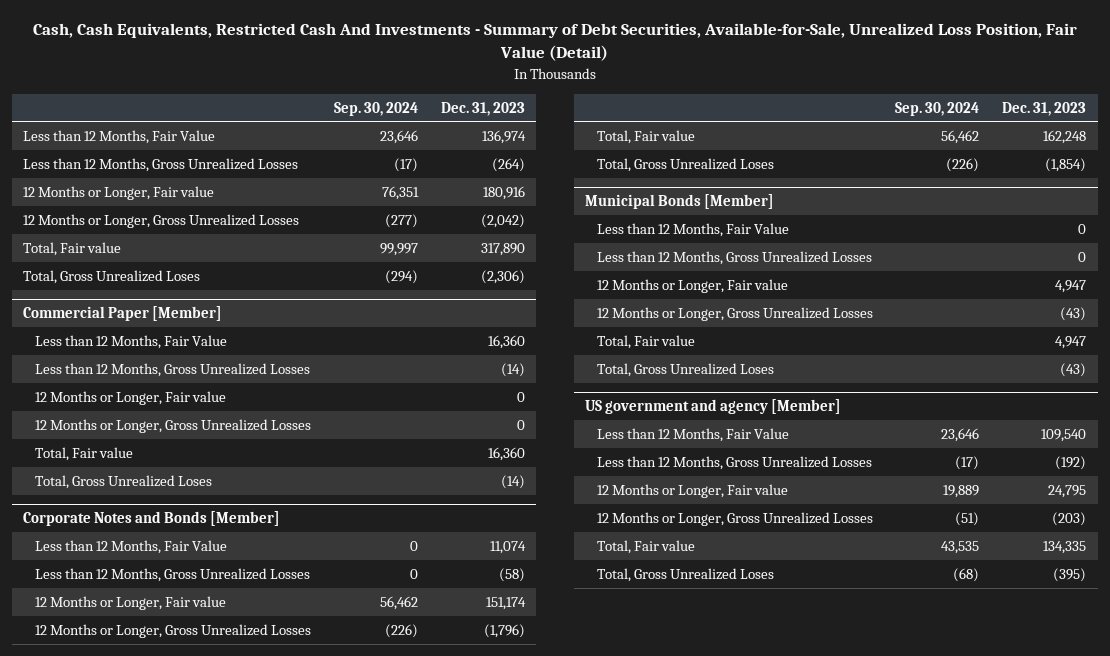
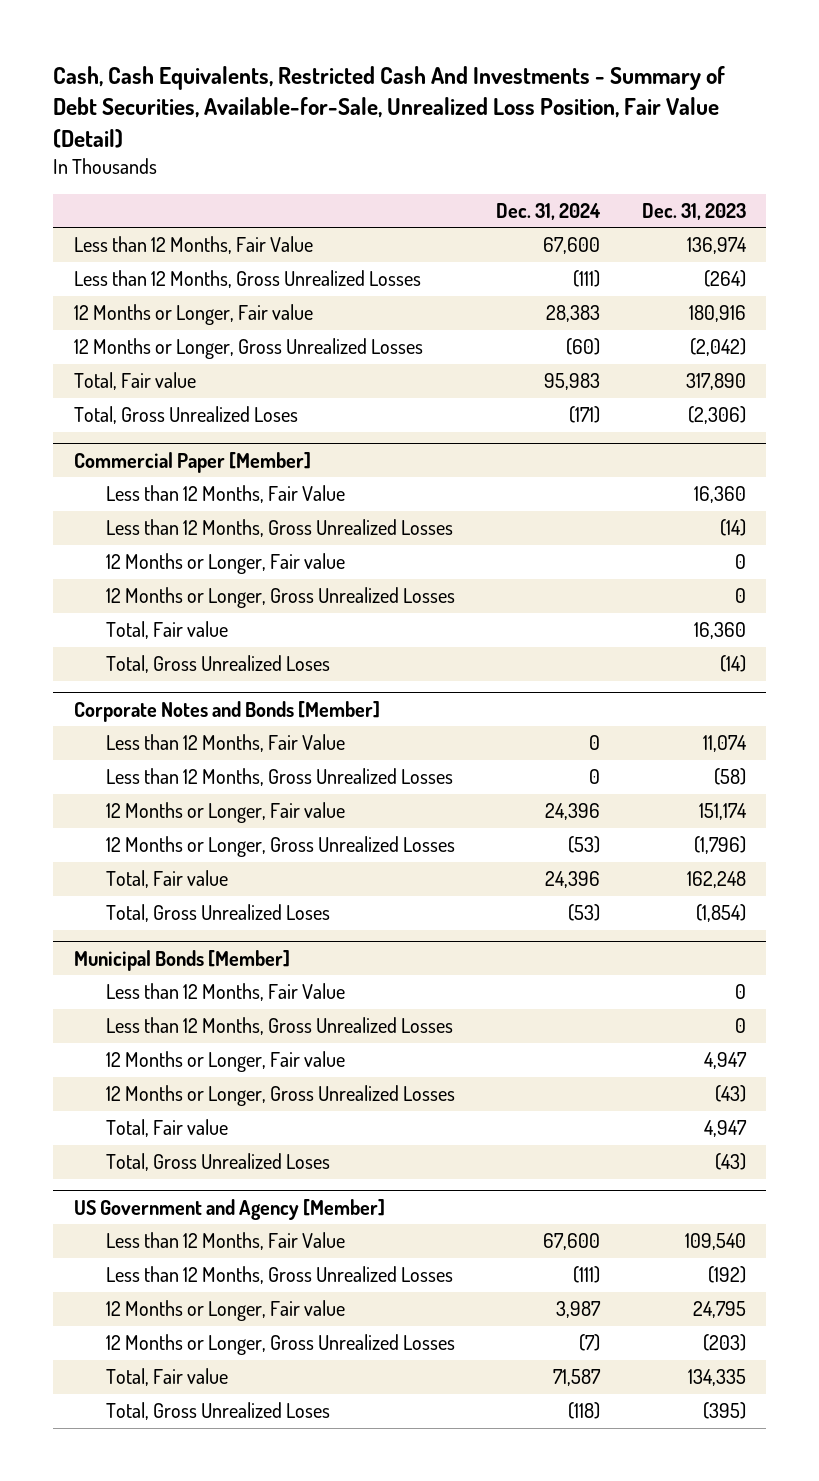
- | Sep. 30, 2024 | Dec. 31, 2023
+ | Dec. 31, 2024 | Dec. 31, 2023
- US government and agency [Member]
+ US Government and Agency [Member]

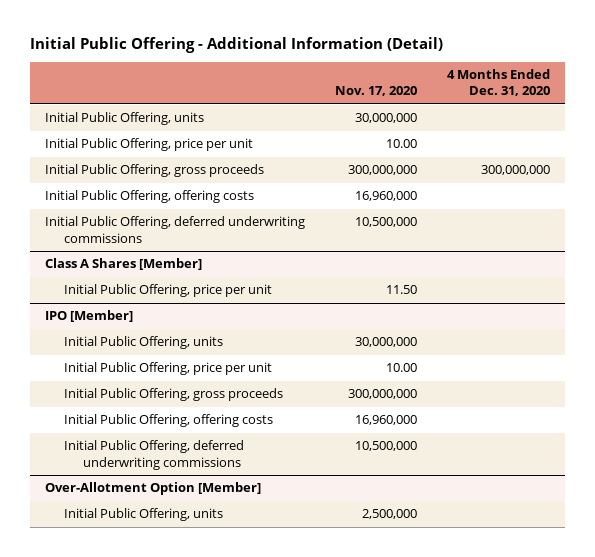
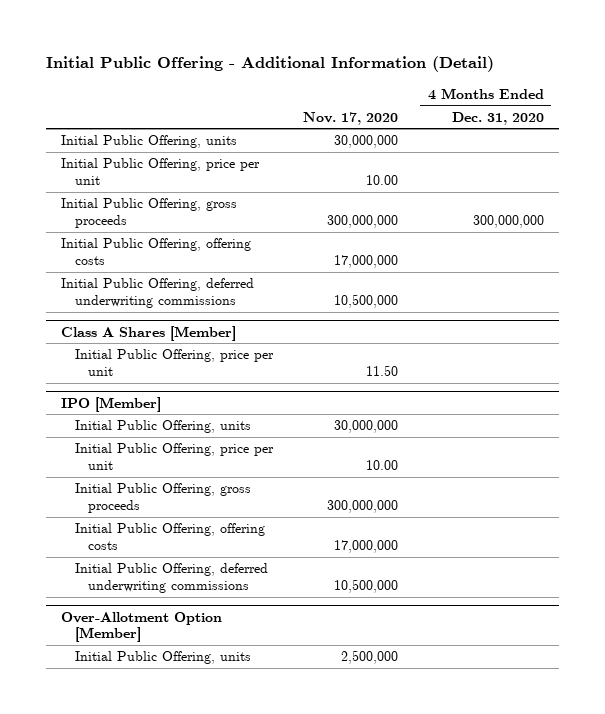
- Initial Public Offering, offering costs | 16,960,000 |
+ Initial Public Offering, offering costs | 17,000,000 |
@ IPO [Member]
- Initial Public Offering, offering costs | 16,960,000 |
+ Initial Public Offering, offering costs | 17,000,000 |

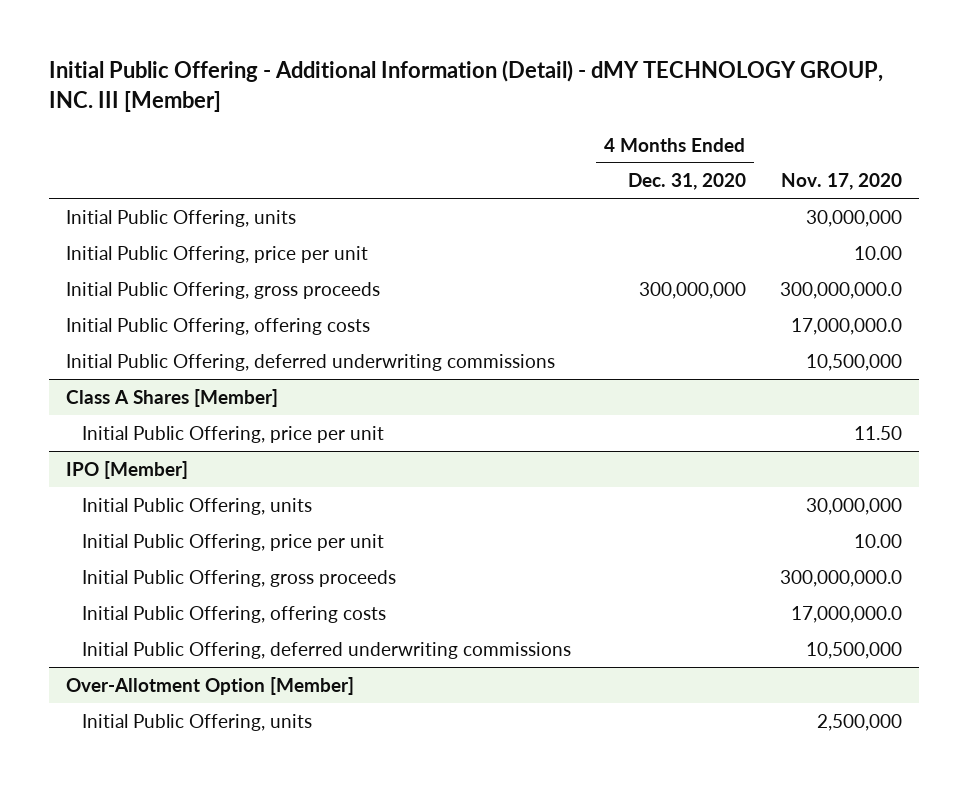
- Initial Public Offering - Additional Information (Detail)
+ Initial Public Offering - Additional Information (Detail) - dMY TECHNOLOGY GROUP, INC. III [Member]
- | Nov. 17, 2020 | 4 Months Ended Dec. 31, 2020
+ | 4 Months Ended Dec. 31, 2020 | Nov. 17, 2020
- Initial Public Offering, gross proceeds | 300,000,000 | 300,000,000
- Initial Public Offering, offering costs | 17,000,000 |
+ Initial Public Offering, gross proceeds | 300,000,000 | 300,000,000.0
+ Initial Public Offering, offering costs | | 17,000,000.0
@ IPO [Member]
- Initial Public Offering, gross proceeds | 300,000,000 |
- Initial Public Offering, offering costs | 17,000,000 |
+ Initial Public Offering, gross proceeds | | 300,000,000.0
+ Initial Public Offering, offering costs | | 17,000,000.0

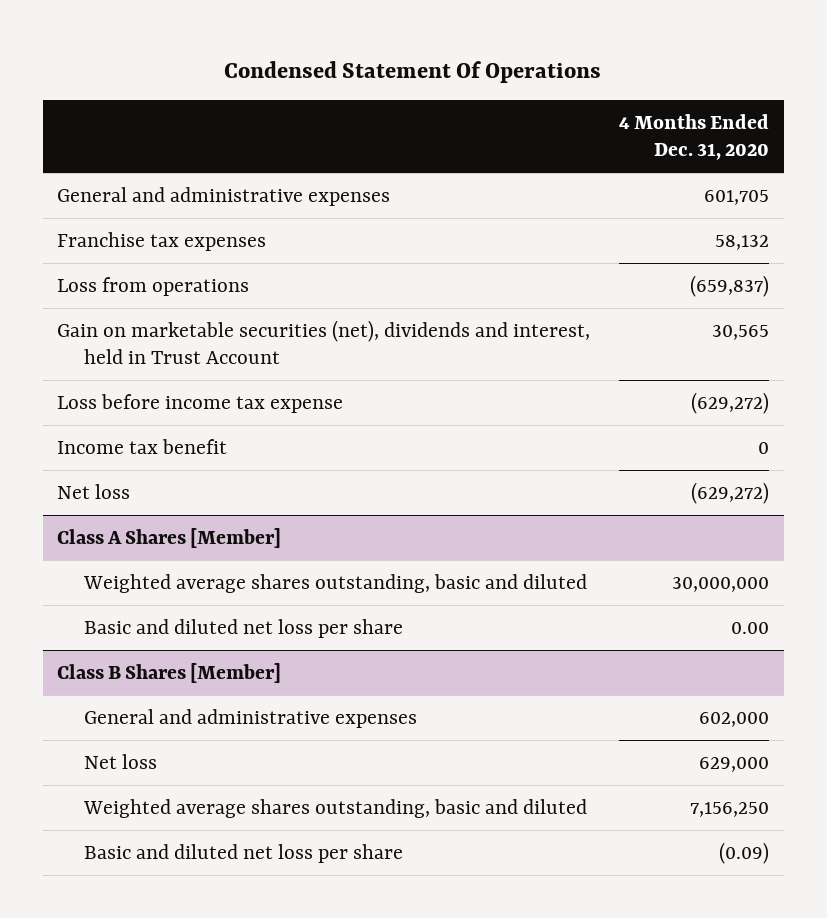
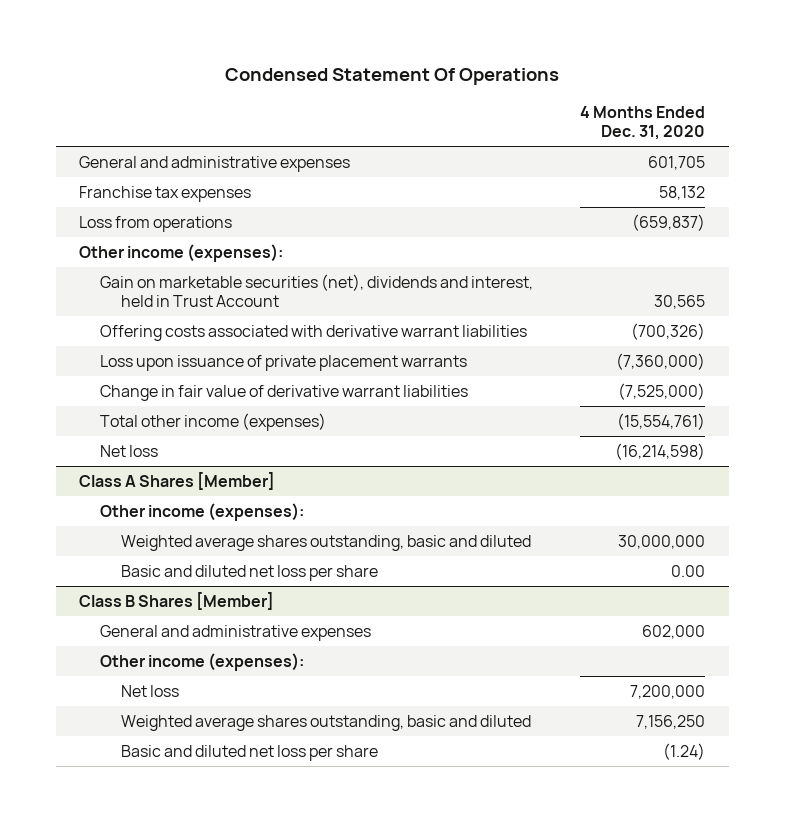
+ Other income (expenses):
- Loss before income tax expense | (629,272)
- Income tax benefit | 0
- Net loss | (629,272)
+ Offering costs associated with derivative warrant liabilities | (700,326)
+ Loss upon issuance of private placement warrants | (7,360,000)
+ Change in fair value of derivative warrant liabilities | (7,525,000)
+ Total other income (expenses) | (15,554,761)
+ Net loss | (16,214,598)
@ Class A Shares [Member]
+ Other income (expenses):
@ Class B Shares [Member]
- Net loss | 629,000
+ Other income (expenses):
+ Net loss | 7,200,000
- Basic and diluted net loss per share | (0.09)
+ Basic and diluted net loss per share | (1.24)

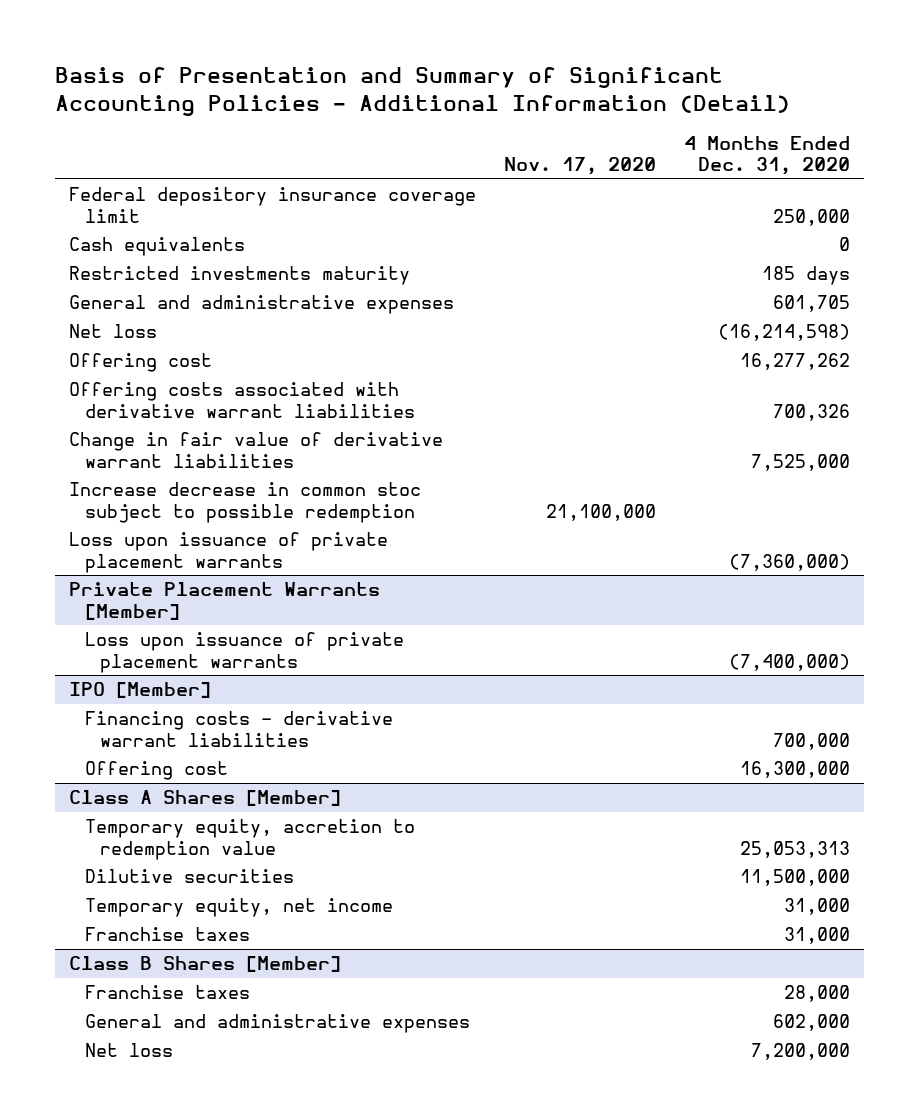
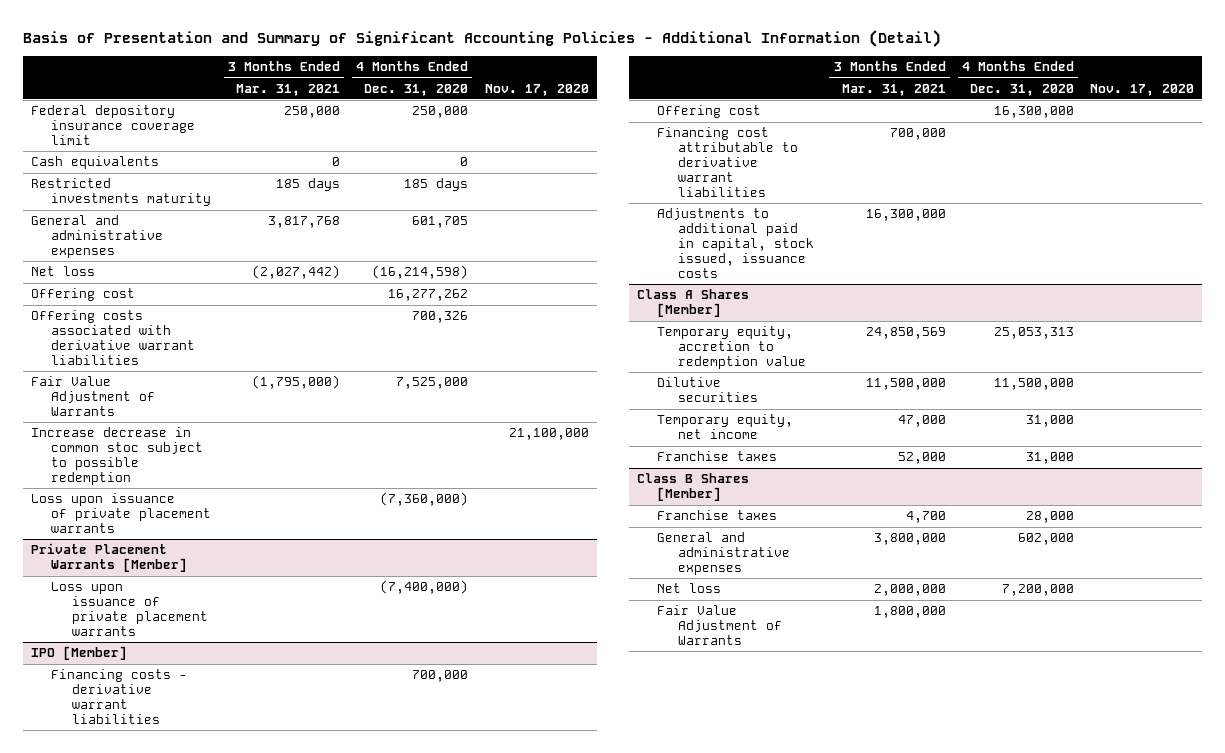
- | Nov. 17, 2020 | 4 Months Ended Dec. 31, 2020
+ | 3 Months Ended Mar. 31, 2021 | 4 Months Ended Dec. 31, 2020 | Nov. 17, 2020
- Change in fair value of derivative warrant liabilities | | 7,525,000
+ Fair Value Adjustment of Warrants | (1,795,000) | 7,525,000 |
@ IPO [Member]
+ Financing cost attributable to derivative warrant liabilities | 700,000 | |
+ Adjustments to additional paid in capital, stock issued, issuance costs | 16,300,000 | |
@ Class B Shares [Member]
+ Fair Value Adjustment of Warrants | 1,800,000 | |

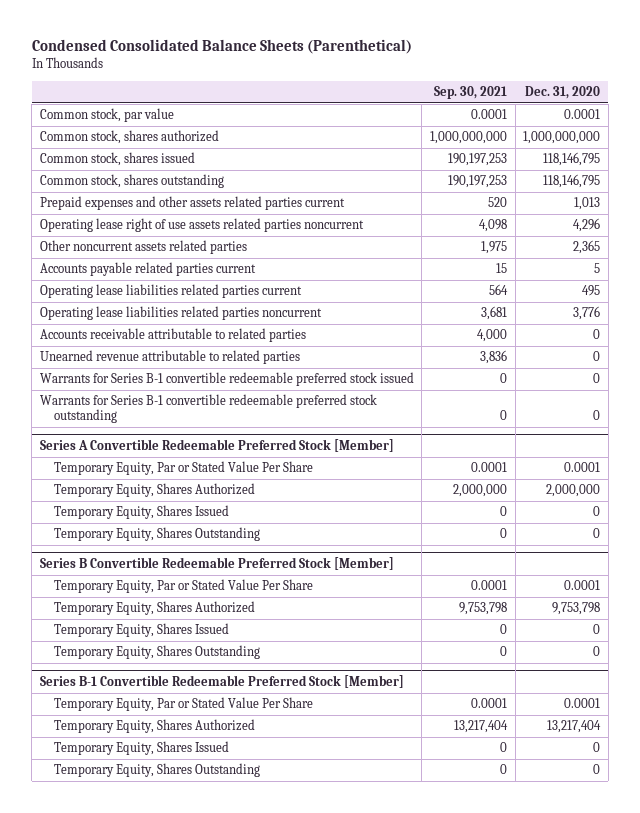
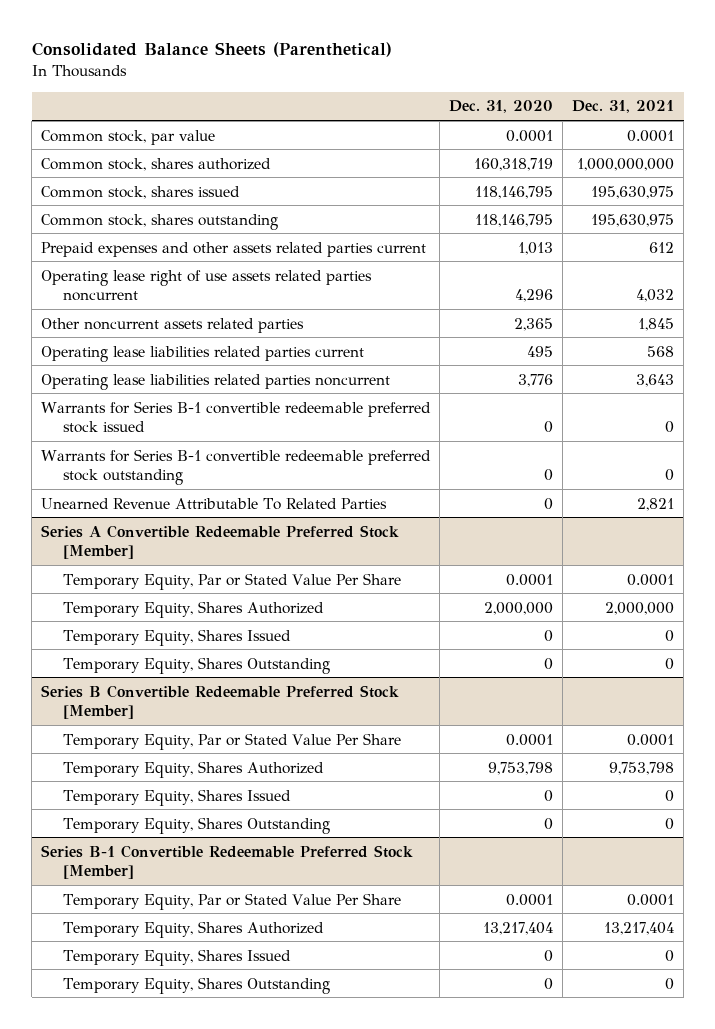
- Condensed Consolidated Balance Sheets (Parenthetical)
+ Consolidated Balance Sheets (Parenthetical)
- | Sep. 30, 2021 | Dec. 31, 2020
+ | Dec. 31, 2020 | Dec. 31, 2021
- Common stock, shares authorized | 1,000,000,000 | 1,000,000,000
+ Common stock, shares authorized | 160,318,719 | 1,000,000,000
- Accounts payable related parties current | 15 | 5
- Accounts receivable attributable to related parties | 4,000 | 0
- Unearned revenue attributable to related parties | 3,836 | 0
+ Unearned Revenue Attributable To Related Parties | 0 | 2,821

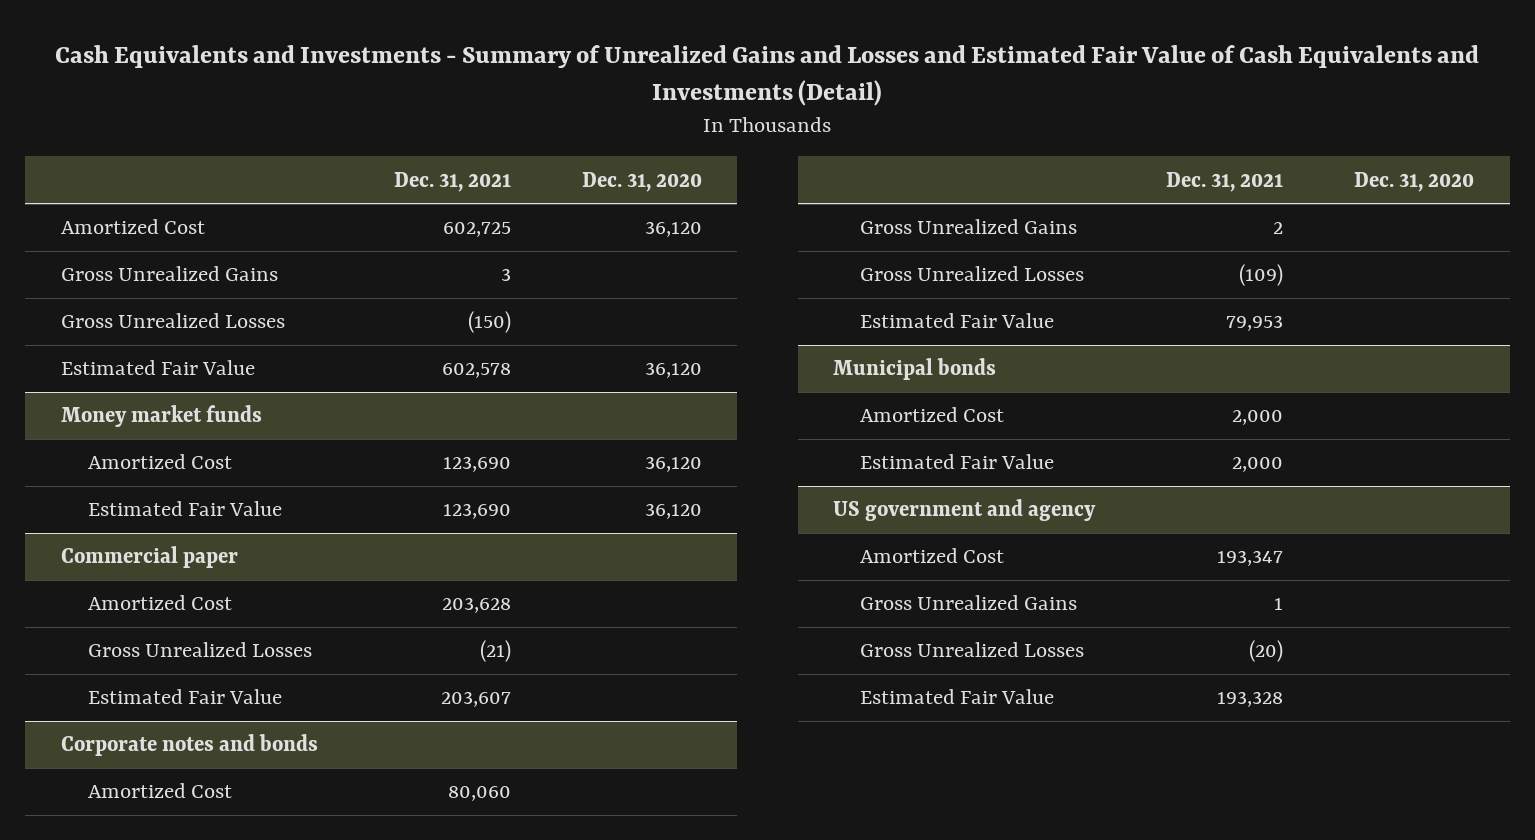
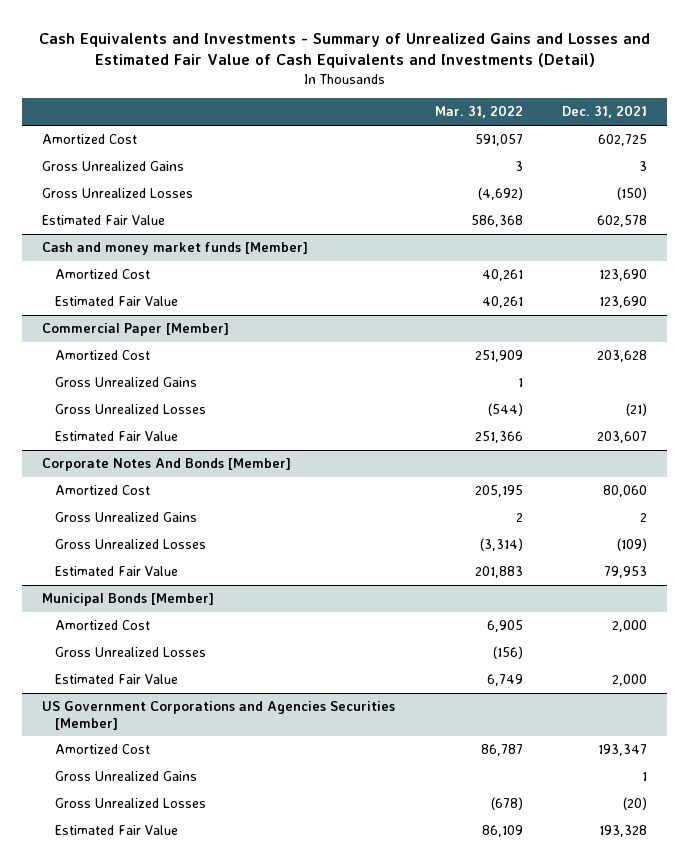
- | Dec. 31, 2021 | Dec. 31, 2020
+ | Mar. 31, 2022 | Dec. 31, 2021
- Money market funds
+ Cash and money market funds [Member]
- Commercial paper
+ Commercial Paper [Member]
+ Gross Unrealized Gains | 1 |
- Corporate notes and bonds
+ Corporate Notes And Bonds [Member]
- Municipal bonds
+ Municipal Bonds [Member]
+ Gross Unrealized Losses | (156) |
- US government and agency
+ US Government Corporations and Agencies Securities [Member]

